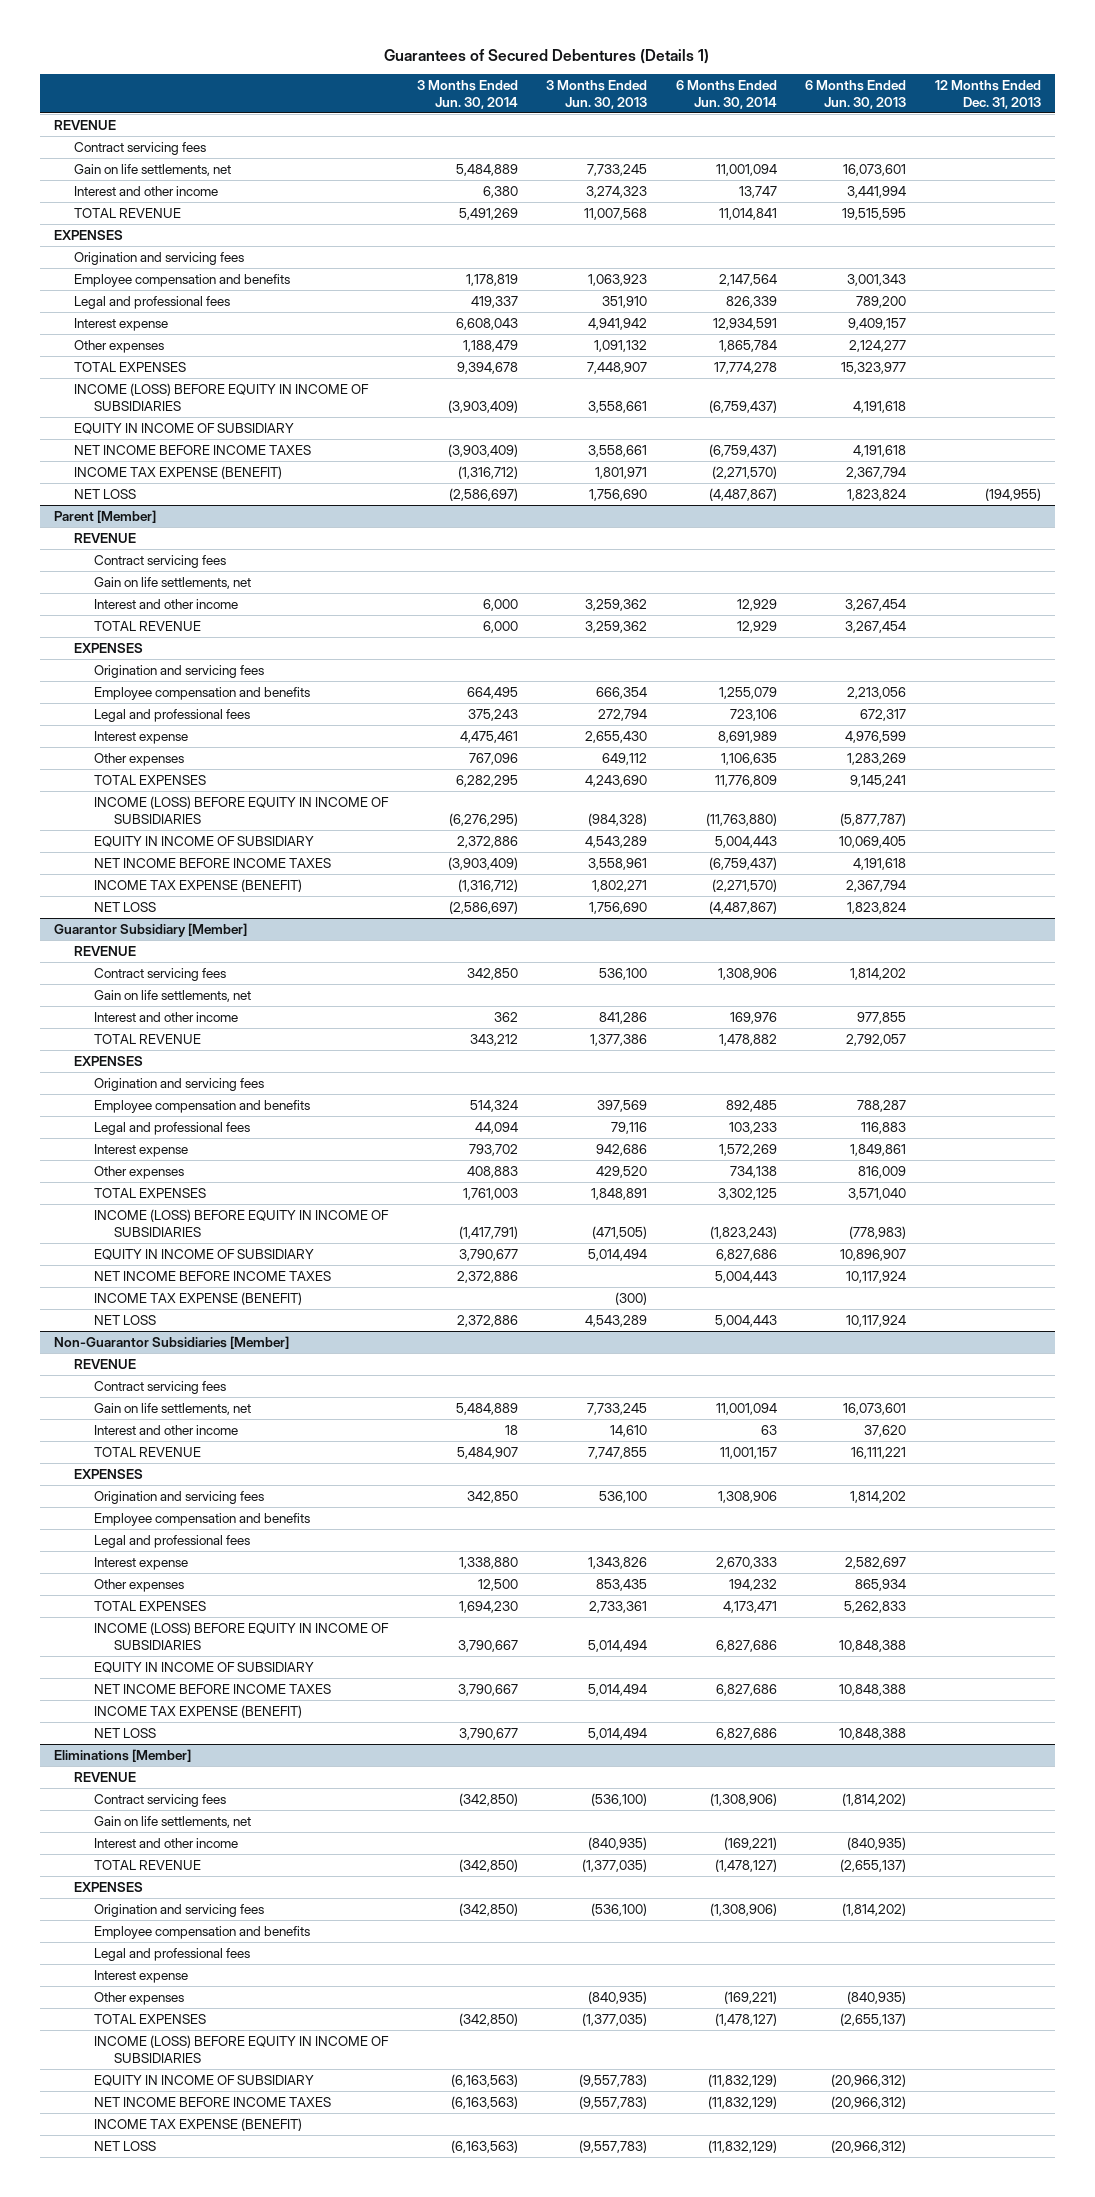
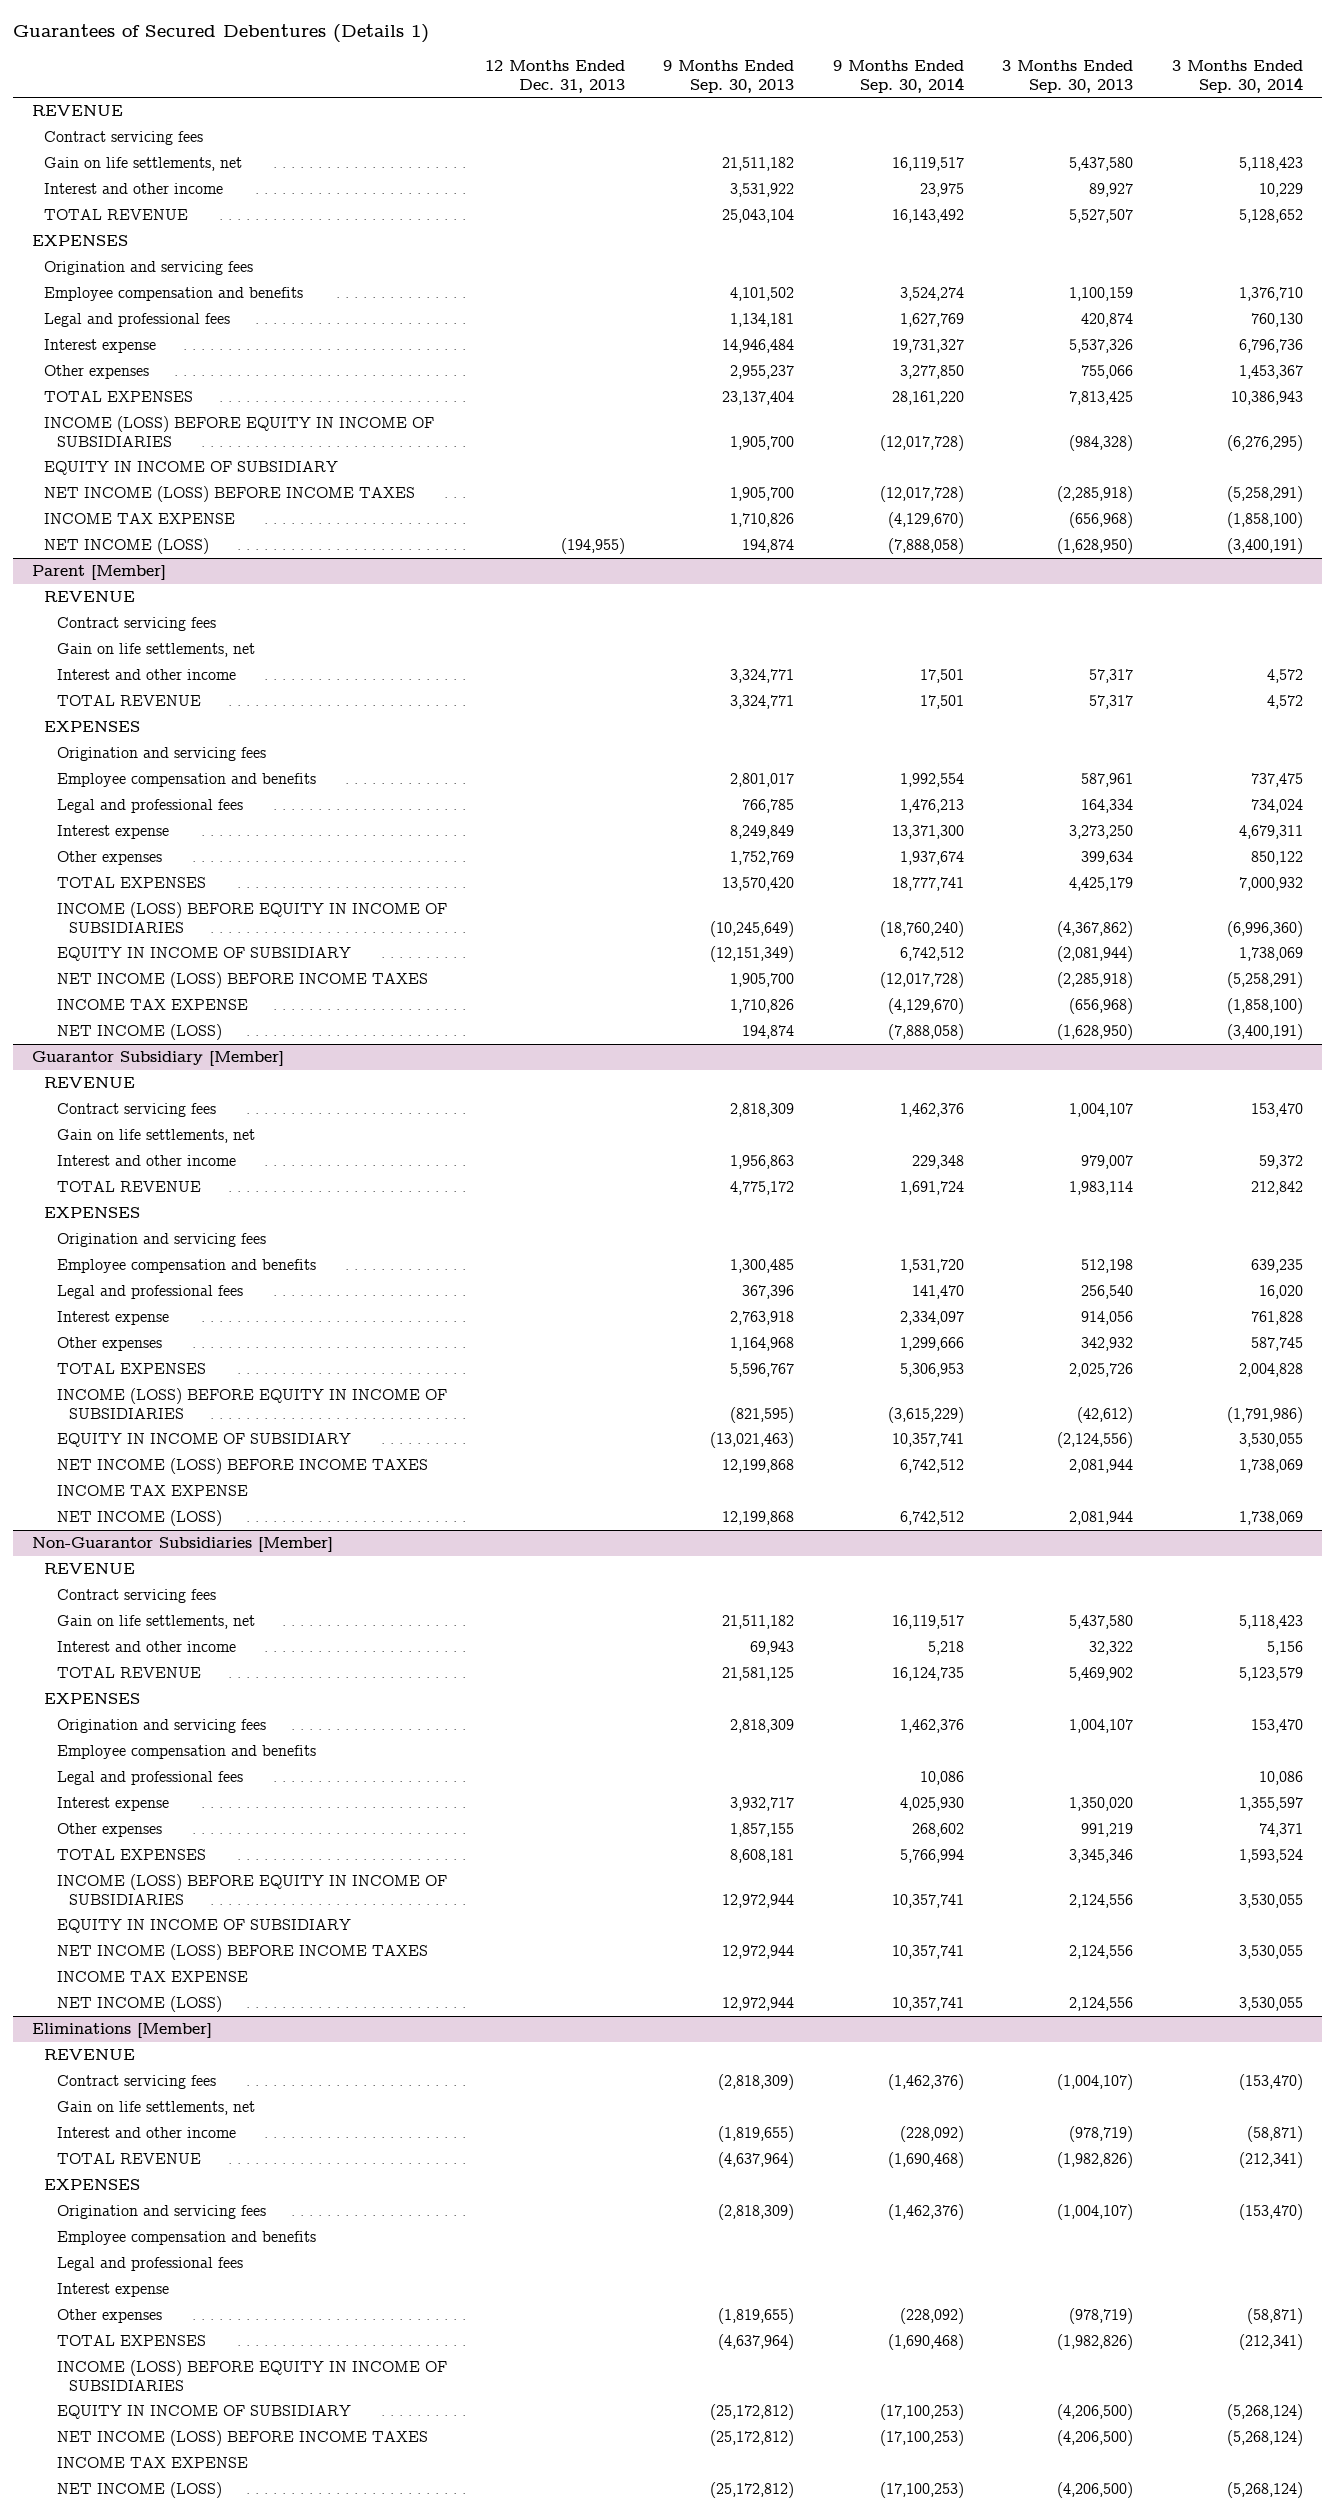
- | 3 Months Ended Jun. 30, 2014 | 3 Months Ended Jun. 30, 2013 | 6 Months Ended Jun. 30, 2014 | 6 Months Ended Jun. 30, 2013 | 12 Months Ended Dec. 31, 2013
+ | 12 Months Ended Dec. 31, 2013 | 9 Months Ended Sep. 30, 2013 | 9 Months Ended Sep. 30, 2014 | 3 Months Ended Sep. 30, 2013 | 3 Months Ended Sep. 30, 2014
- NET INCOME BEFORE INCOME TAXES | (3,903,409) | 3,558,661 | (6,759,437) | 4,191,618 |
- INCOME TAX EXPENSE (BENEFIT) | (1,316,712) | 1,801,971 | (2,271,570) | 2,367,794 |
- NET LOSS | (2,586,697) | 1,756,690 | (4,487,867) | 1,823,824 | (194,955)
+ NET INCOME (LOSS) BEFORE INCOME TAXES | | 1,905,700 | (12,017,728) | (2,285,918) | (5,258,291)
+ INCOME TAX EXPENSE | | 1,710,826 | (4,129,670) | (656,968) | (1,858,100)
+ NET INCOME (LOSS) | (194,955) | 194,874 | (7,888,058) | (1,628,950) | (3,400,191)
@ Parent [Member]
- NET INCOME BEFORE INCOME TAXES | (3,903,409) | 3,558,961 | (6,759,437) | 4,191,618 |
- INCOME TAX EXPENSE (BENEFIT) | (1,316,712) | 1,802,271 | (2,271,570) | 2,367,794 |
- NET LOSS | (2,586,697) | 1,756,690 | (4,487,867) | 1,823,824 |
+ NET INCOME (LOSS) BEFORE INCOME TAXES | | 1,905,700 | (12,017,728) | (2,285,918) | (5,258,291)
+ INCOME TAX EXPENSE | | 1,710,826 | (4,129,670) | (656,968) | (1,858,100)
+ NET INCOME (LOSS) | | 194,874 | (7,888,058) | (1,628,950) | (3,400,191)
@ Guarantor Subsidiary [Member]
- NET INCOME BEFORE INCOME TAXES | 2,372,886 | | 5,004,443 | 10,117,924 |
- INCOME TAX EXPENSE (BENEFIT) | | (300) | | |
- NET LOSS | 2,372,886 | 4,543,289 | 5,004,443 | 10,117,924 |
+ NET INCOME (LOSS) BEFORE INCOME TAXES | | 12,199,868 | 6,742,512 | 2,081,944 | 1,738,069
+ INCOME TAX EXPENSE
+ NET INCOME (LOSS) | | 12,199,868 | 6,742,512 | 2,081,944 | 1,738,069
@ Non-Guarantor Subsidiaries [Member]
- NET INCOME BEFORE INCOME TAXES | 3,790,667 | 5,014,494 | 6,827,686 | 10,848,388 |
- INCOME TAX EXPENSE (BENEFIT)
- NET LOSS | 3,790,677 | 5,014,494 | 6,827,686 | 10,848,388 |
+ NET INCOME (LOSS) BEFORE INCOME TAXES | | 12,972,944 | 10,357,741 | 2,124,556 | 3,530,055
+ INCOME TAX EXPENSE
+ NET INCOME (LOSS) | | 12,972,944 | 10,357,741 | 2,124,556 | 3,530,055
@ Eliminations [Member]
- NET INCOME BEFORE INCOME TAXES | (6,163,563) | (9,557,783) | (11,832,129) | (20,966,312) |
- INCOME TAX EXPENSE (BENEFIT)
- NET LOSS | (6,163,563) | (9,557,783) | (11,832,129) | (20,966,312) |
+ NET INCOME (LOSS) BEFORE INCOME TAXES | | (25,172,812) | (17,100,253) | (4,206,500) | (5,268,124)
+ INCOME TAX EXPENSE
+ NET INCOME (LOSS) | | (25,172,812) | (17,100,253) | (4,206,500) | (5,268,124)

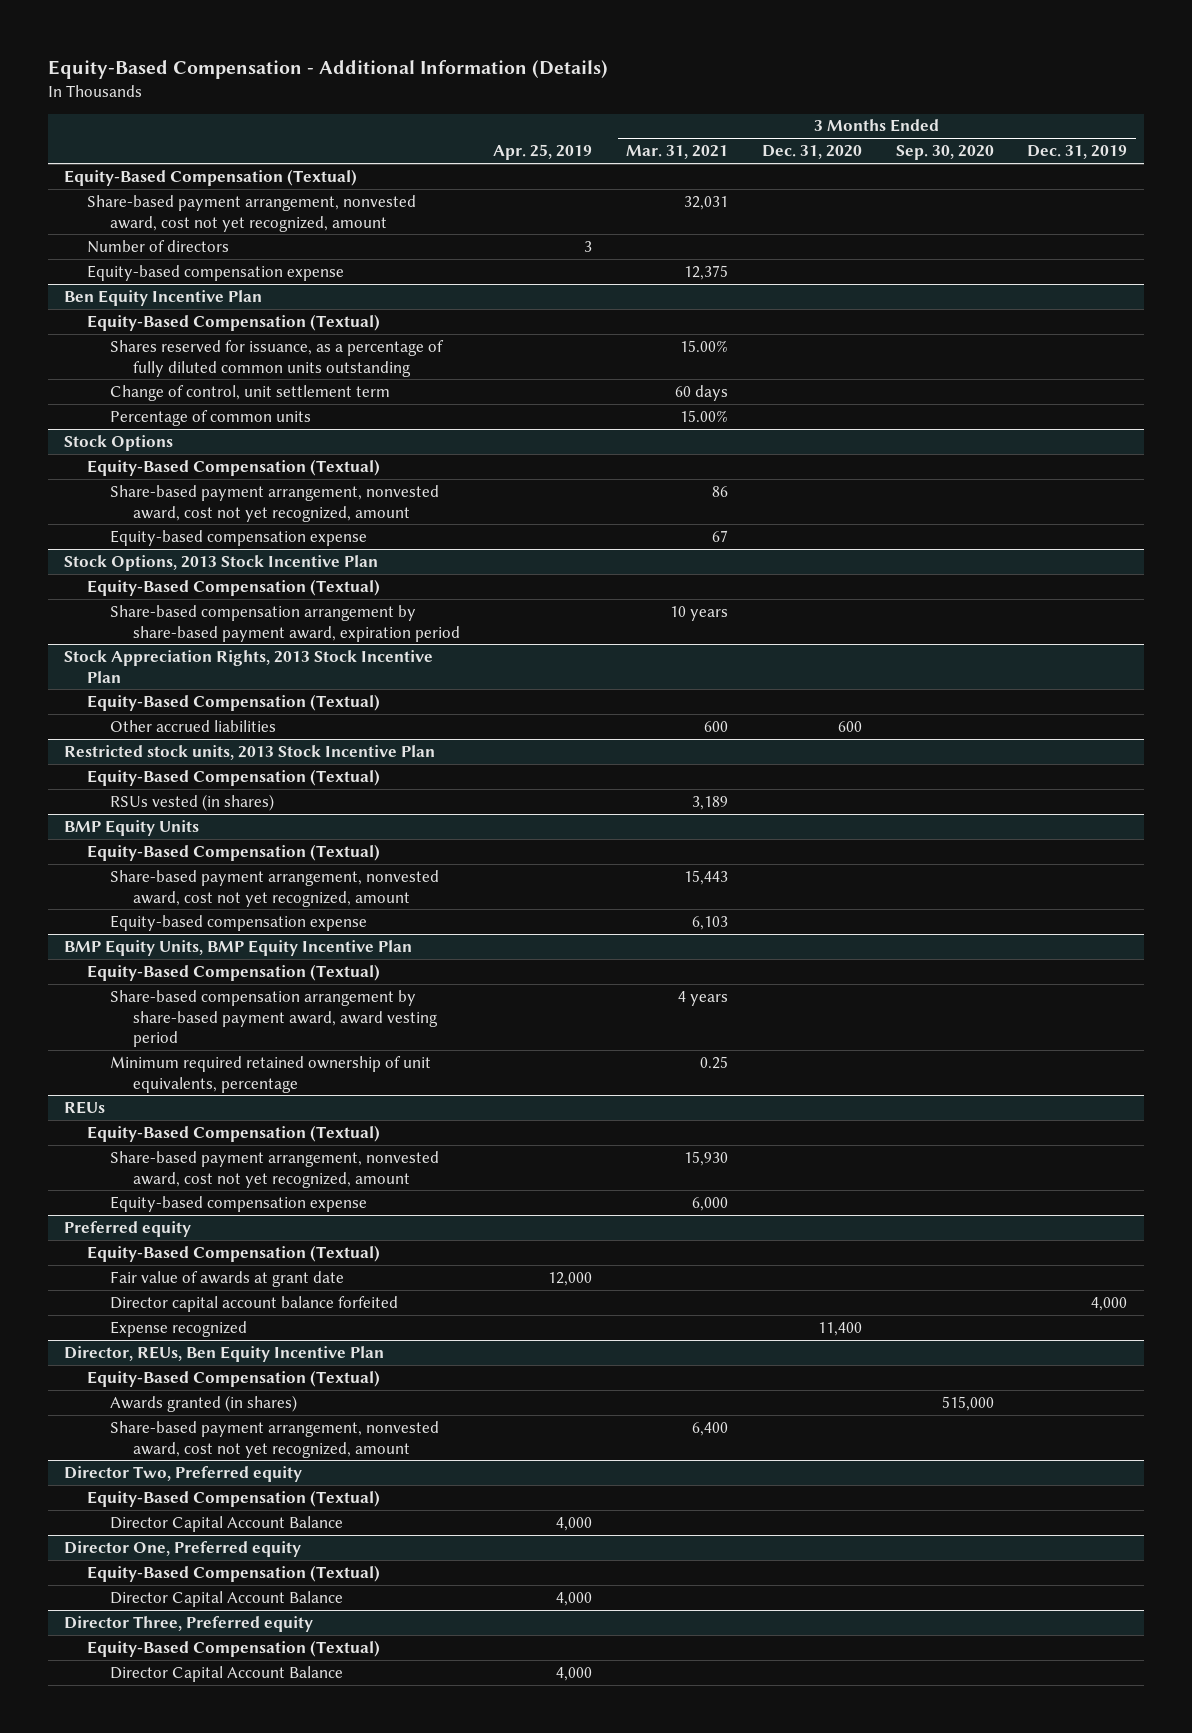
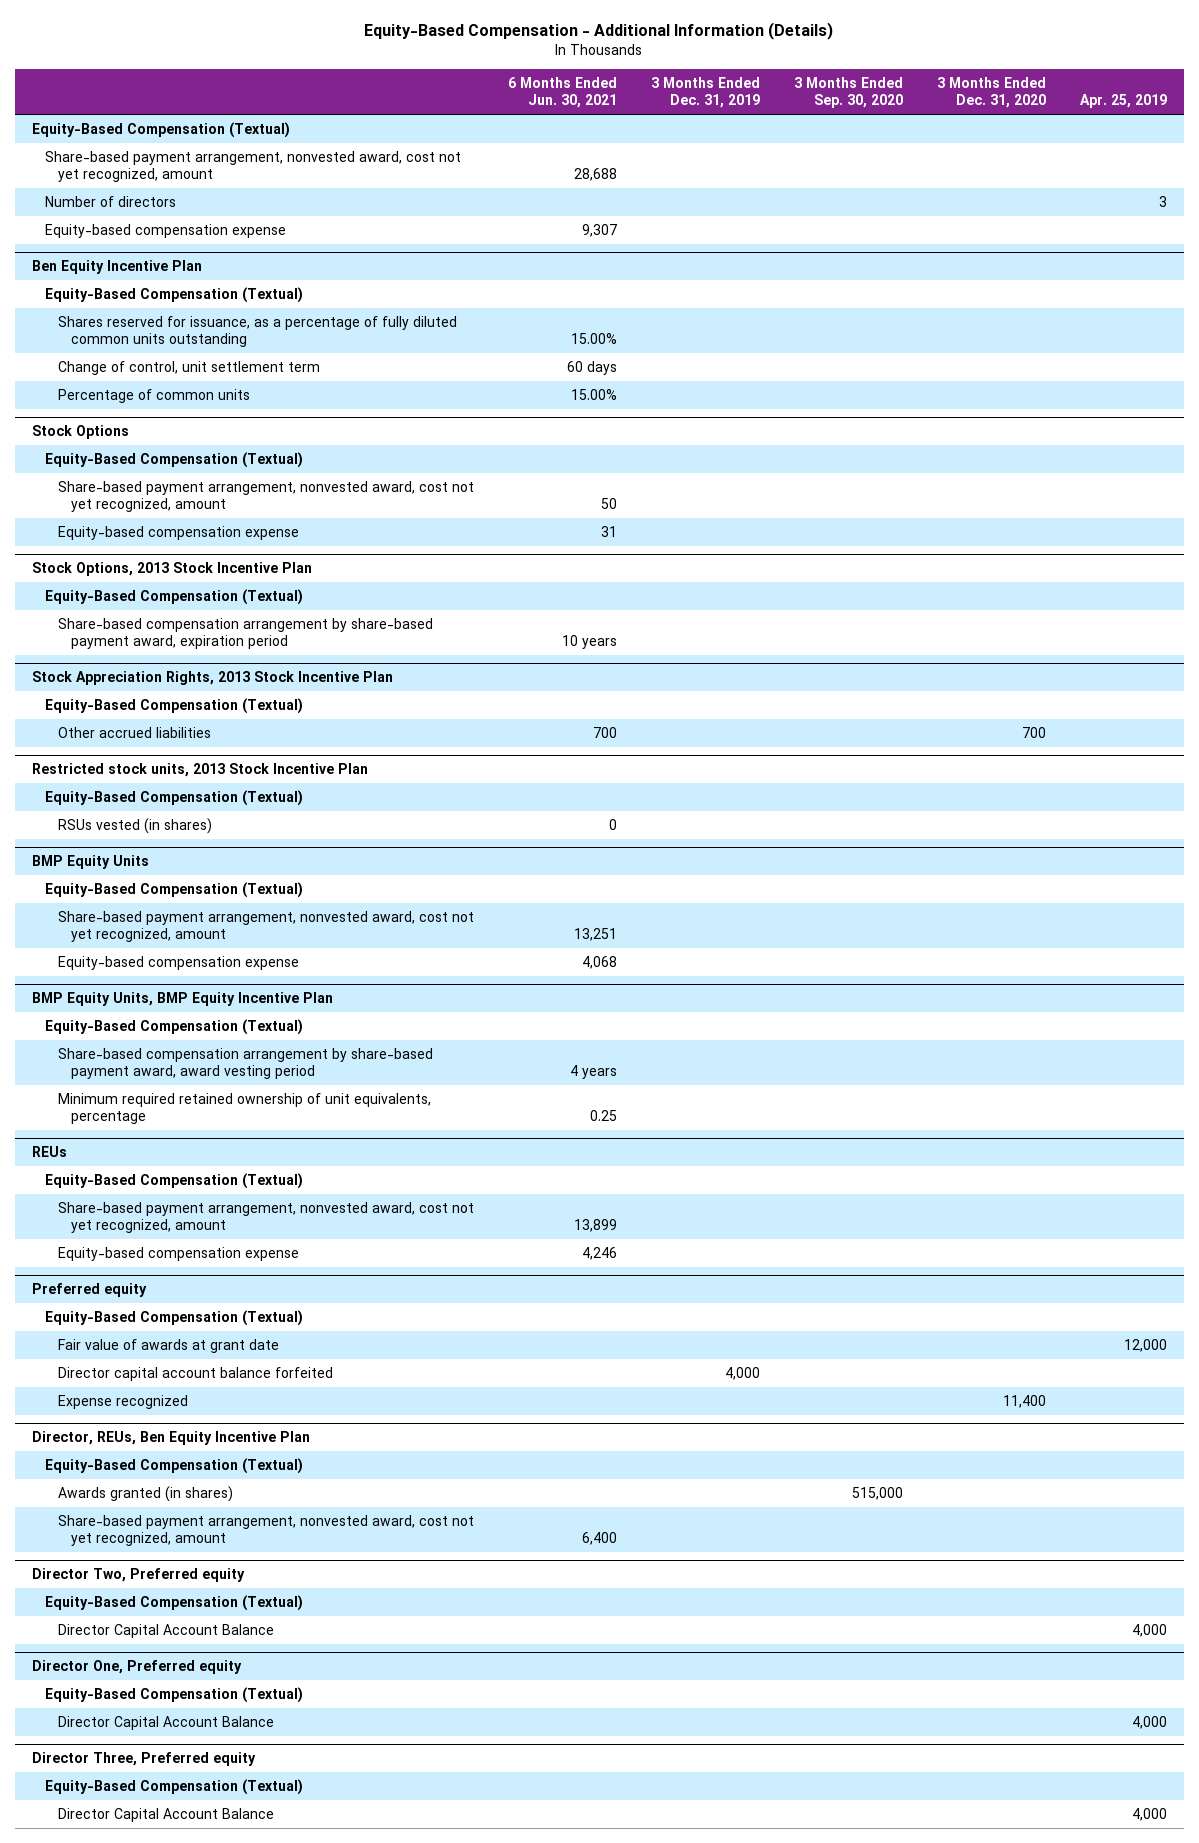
- | Apr. 25, 2019 | 3 Months Ended Mar. 31, 2021 | 3 Months Ended Dec. 31, 2020 | 3 Months Ended Sep. 30, 2020 | 3 Months Ended Dec. 31, 2019
+ | 6 Months Ended Jun. 30, 2021 | 3 Months Ended Dec. 31, 2019 | 3 Months Ended Sep. 30, 2020 | 3 Months Ended Dec. 31, 2020 | Apr. 25, 2019
@ Stock Appreciation Rights, 2013 Stock Incentive Plan
- Other accrued liabilities | | 600 | 600 | |
+ Other accrued liabilities | 700 | | | 700 |

